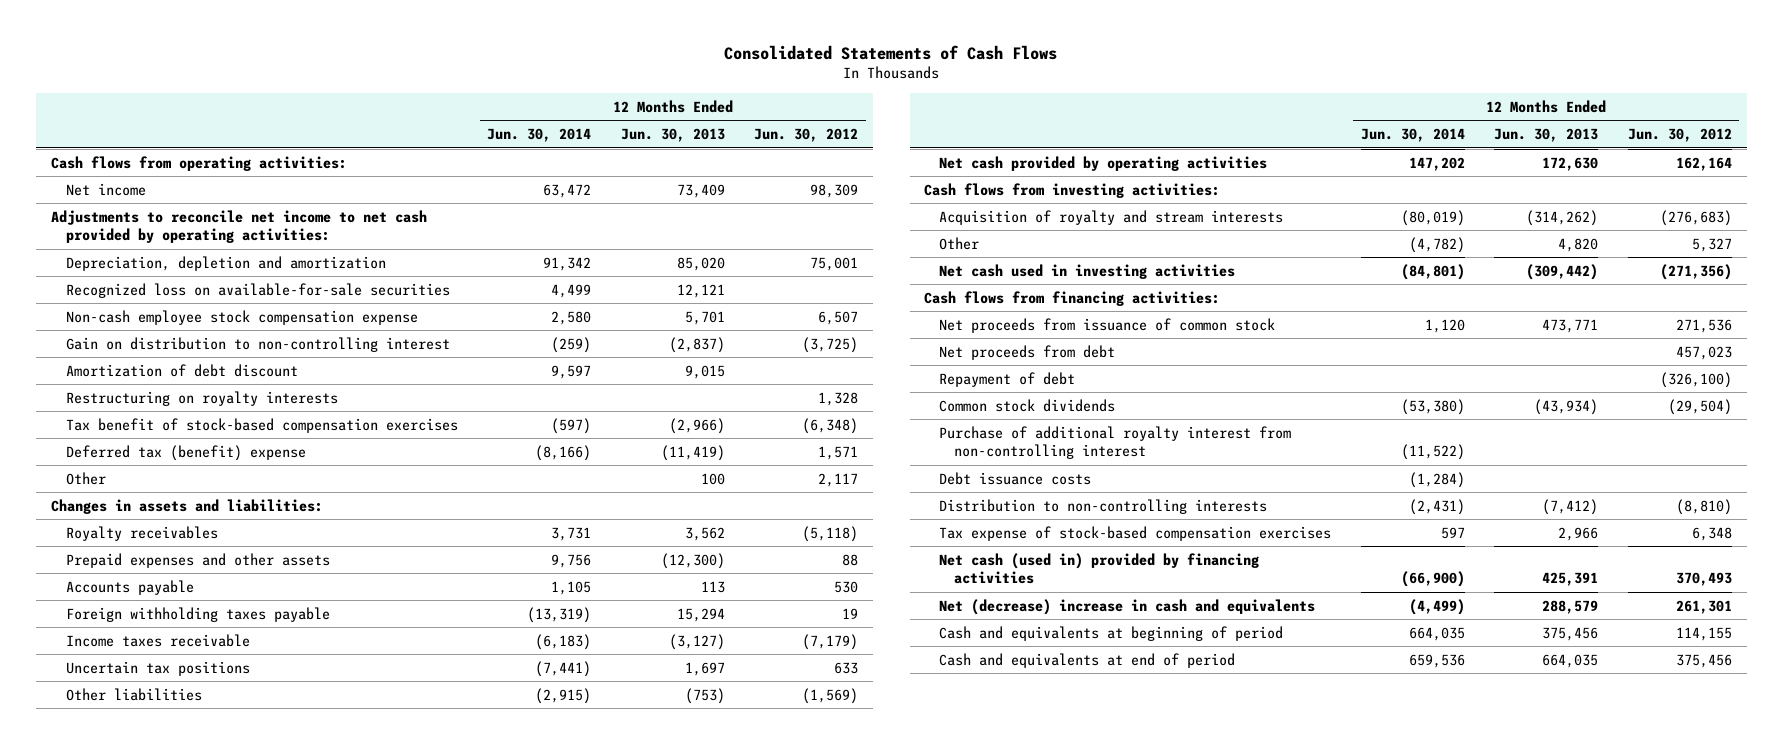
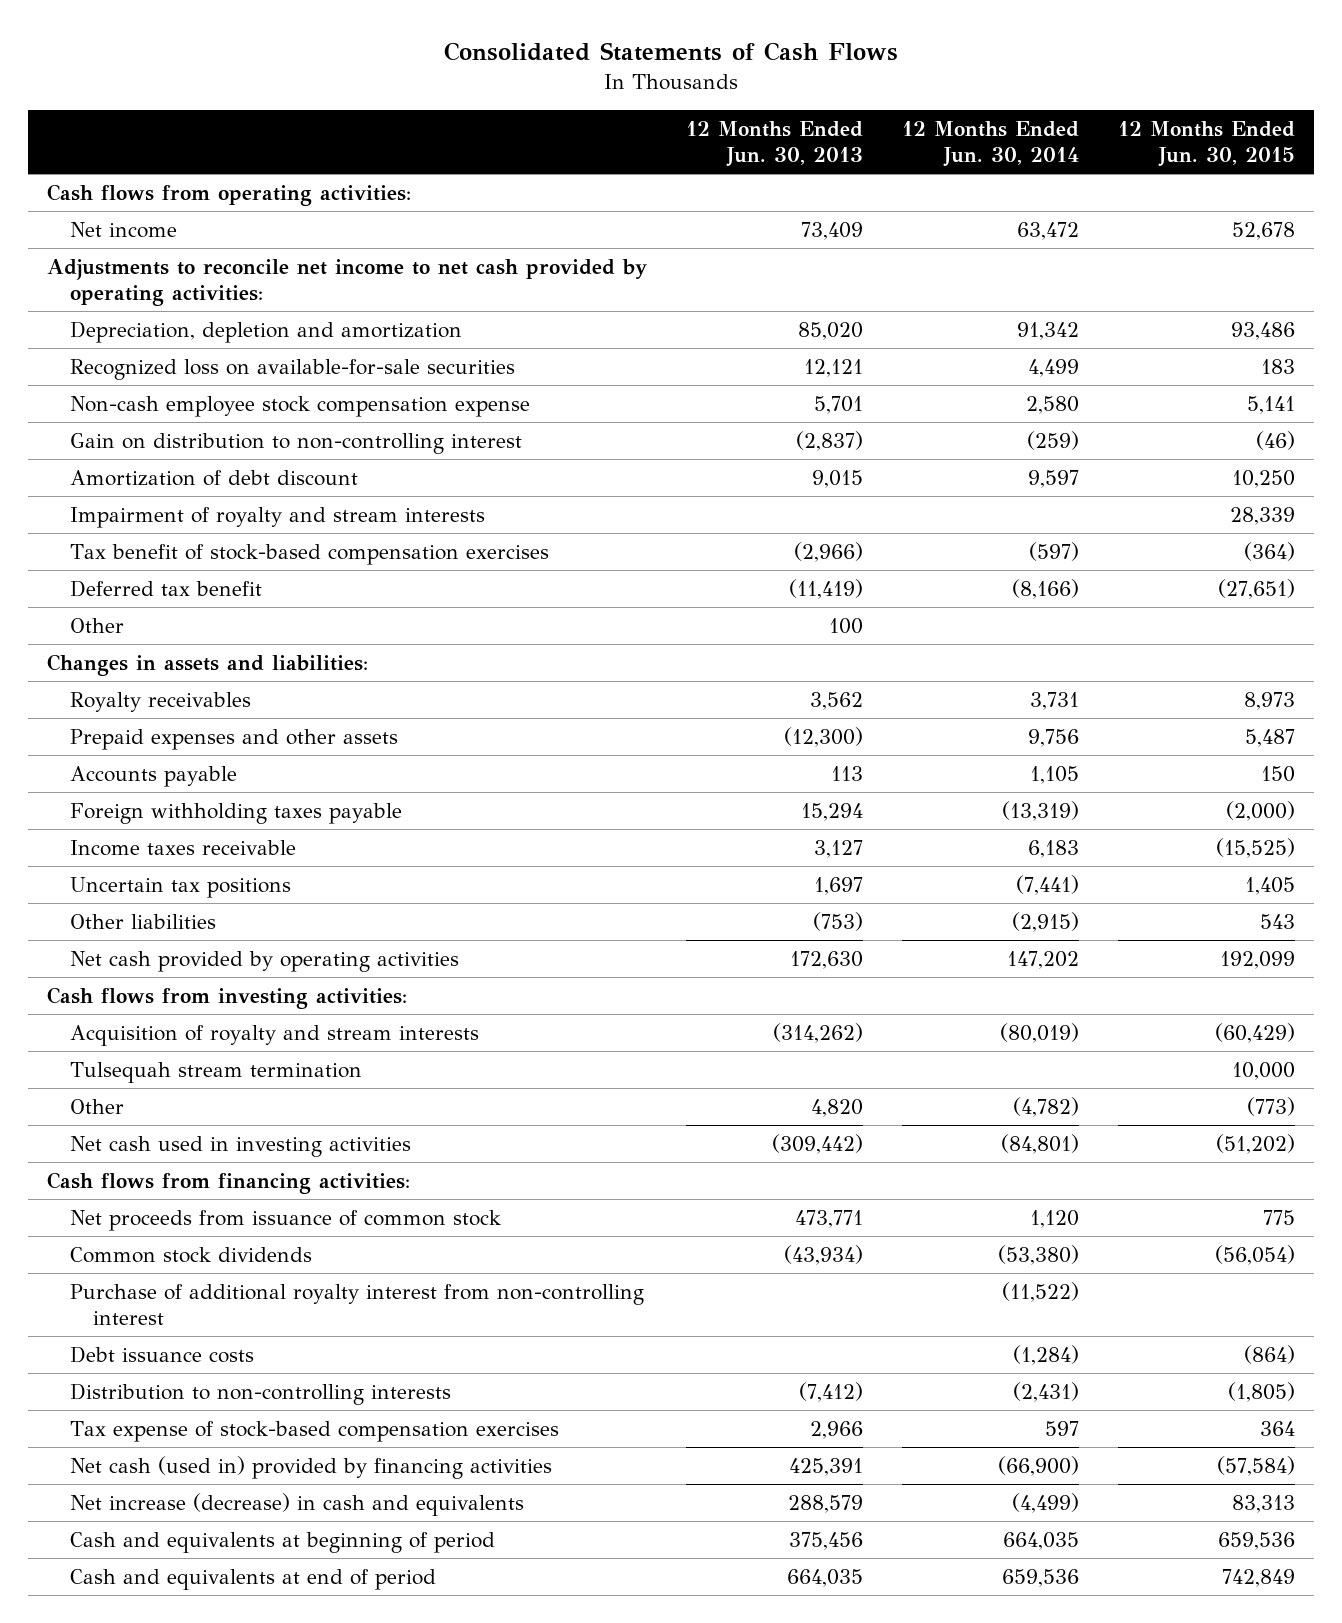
- | 12 Months Ended Jun. 30, 2014 | 12 Months Ended Jun. 30, 2013 | 12 Months Ended Jun. 30, 2012
+ | 12 Months Ended Jun. 30, 2013 | 12 Months Ended Jun. 30, 2014 | 12 Months Ended Jun. 30, 2015
- Restructuring on royalty interests | | | 1,328
+ Impairment of royalty and stream interests | | | 28,339
- Deferred tax (benefit) expense | (8,166) | (11,419) | 1,571
+ Deferred tax benefit | (11,419) | (8,166) | (27,651)
- Income taxes receivable | (6,183) | (3,127) | (7,179)
+ Income taxes receivable | 3,127 | 6,183 | (15,525)
+ Tulsequah stream termination | | | 10,000
- Net proceeds from debt | | | 457,023
- Repayment of debt | | | (326,100)
- Net (decrease) increase in cash and equivalents | (4,499) | 288,579 | 261,301
+ Net increase (decrease) in cash and equivalents | 288,579 | (4,499) | 83,313

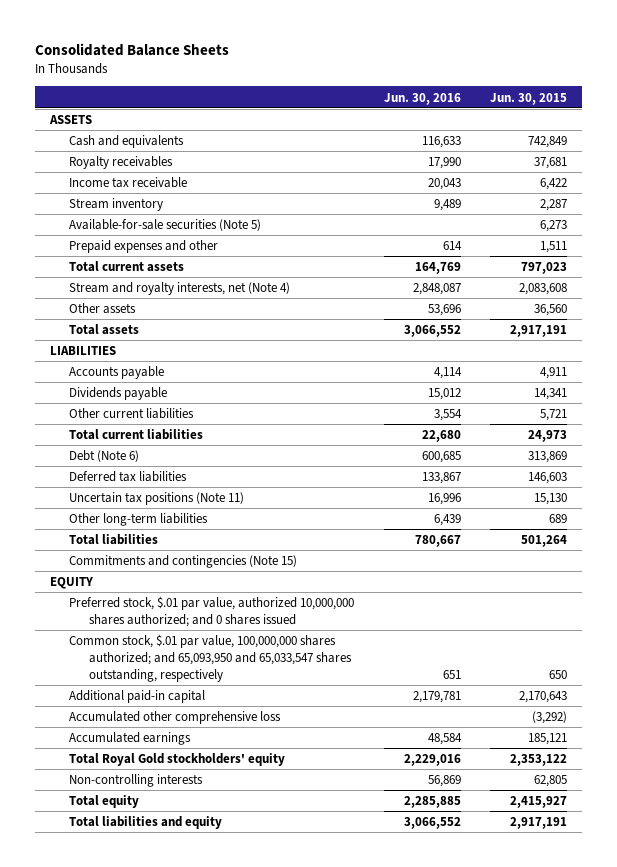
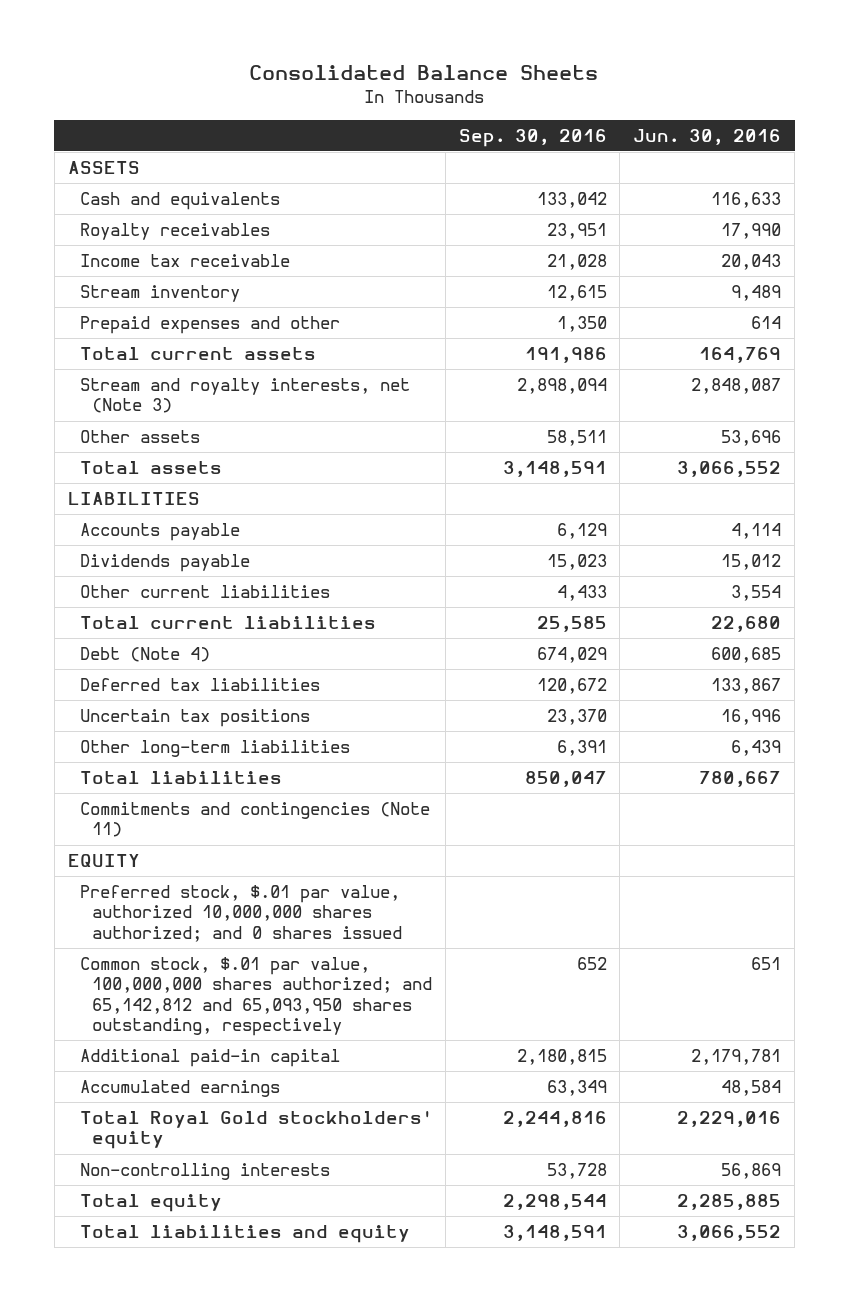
- | Jun. 30, 2016 | Jun. 30, 2015
+ | Sep. 30, 2016 | Jun. 30, 2016
- Available-for-sale securities (Note 5) | | 6,273
- Stream and royalty interests, net (Note 4) | 2,848,087 | 2,083,608
+ Stream and royalty interests, net (Note 3) | 2,898,094 | 2,848,087
- Debt (Note 6) | 600,685 | 313,869
+ Debt (Note 4) | 674,029 | 600,685
- Uncertain tax positions (Note 11) | 16,996 | 15,130
+ Uncertain tax positions | 23,370 | 16,996
- Commitments and contingencies (Note 15)
+ Commitments and contingencies (Note 11)
- Common stock, $.01 par value, 100,000,000 shares authorized; and 65,093,950 and 65,033,547 shares outstanding, respectively | 651 | 650
+ Common stock, $.01 par value, 100,000,000 shares authorized; and 65,142,812 and 65,093,950 shares outstanding, respectively | 652 | 651
- Accumulated other comprehensive loss | | (3,292)

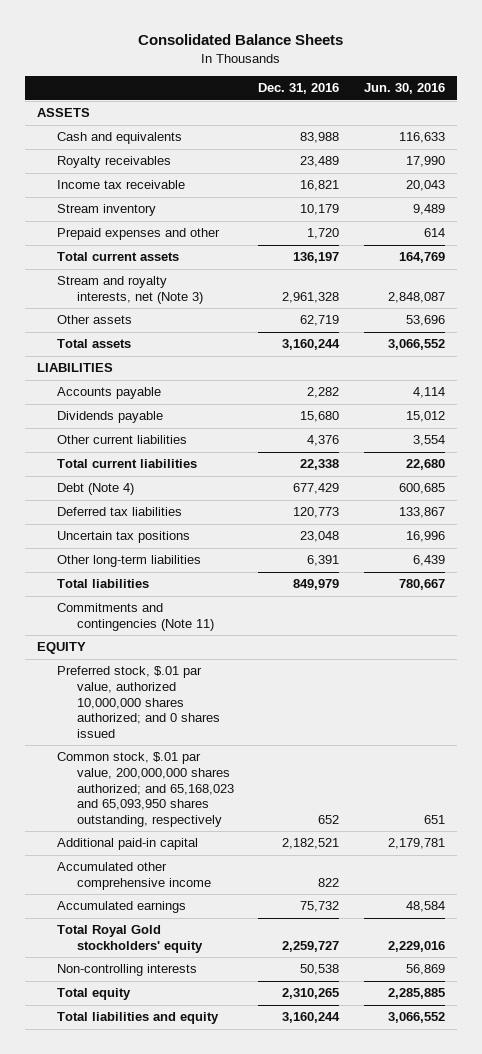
- | Sep. 30, 2016 | Jun. 30, 2016
+ | Dec. 31, 2016 | Jun. 30, 2016
- Common stock, $.01 par value, 100,000,000 shares authorized; and 65,142,812 and 65,093,950 shares outstanding, respectively | 652 | 651
+ Common stock, $.01 par value, 200,000,000 shares authorized; and 65,168,023 and 65,093,950 shares outstanding, respectively | 652 | 651
+ Accumulated other comprehensive income | 822 |

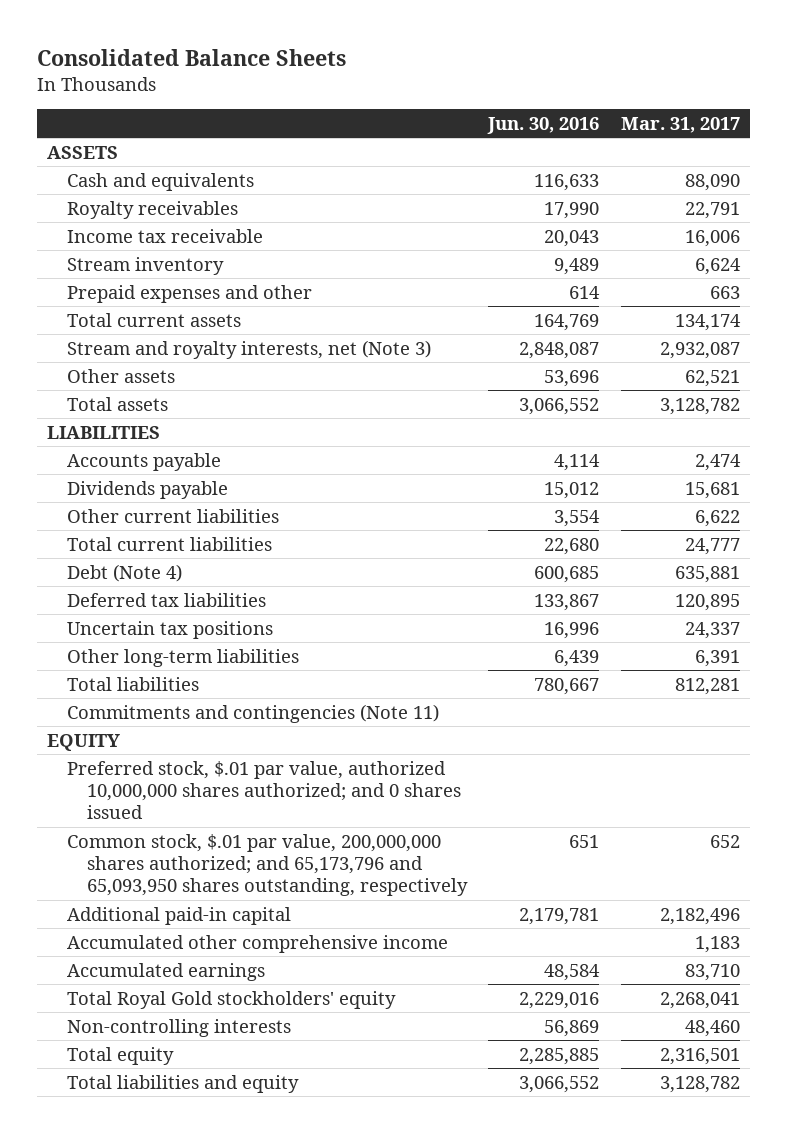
- | Dec. 31, 2016 | Jun. 30, 2016
+ | Jun. 30, 2016 | Mar. 31, 2017
- Common stock, $.01 par value, 200,000,000 shares authorized; and 65,168,023 and 65,093,950 shares outstanding, respectively | 652 | 651
+ Common stock, $.01 par value, 200,000,000 shares authorized; and 65,173,796 and 65,093,950 shares outstanding, respectively | 651 | 652

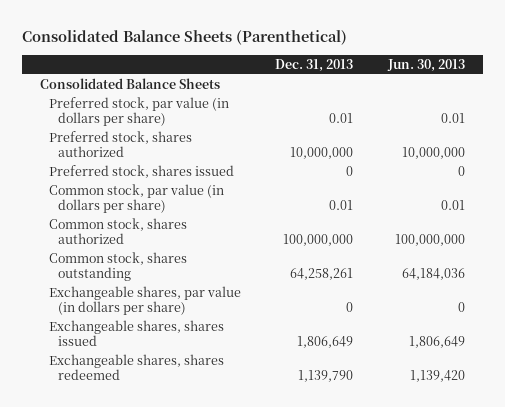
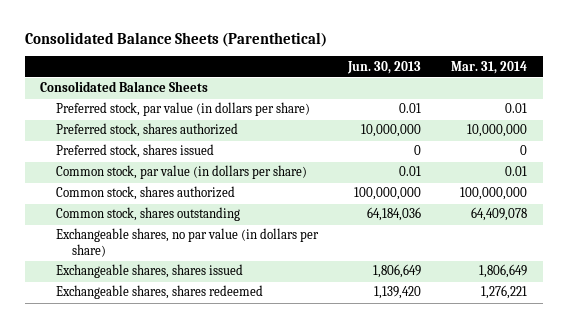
- | Dec. 31, 2013 | Jun. 30, 2013
+ | Jun. 30, 2013 | Mar. 31, 2014
- Exchangeable shares, par value (in dollars per share) | 0 | 0
+ Exchangeable shares, no par value (in dollars per share)

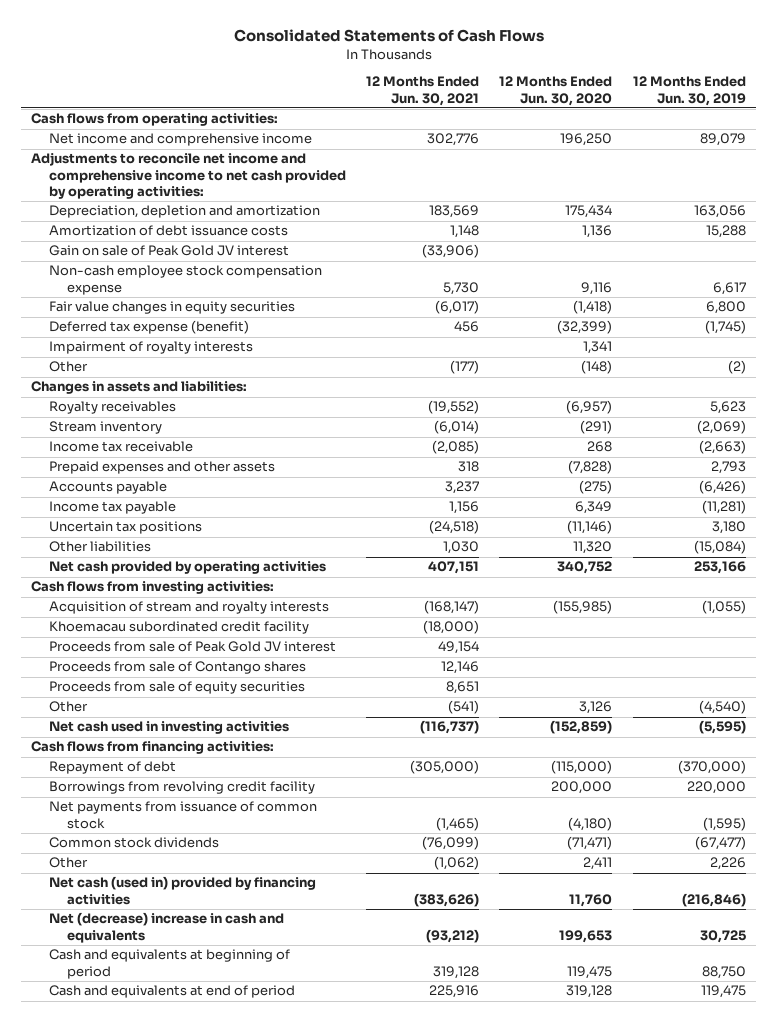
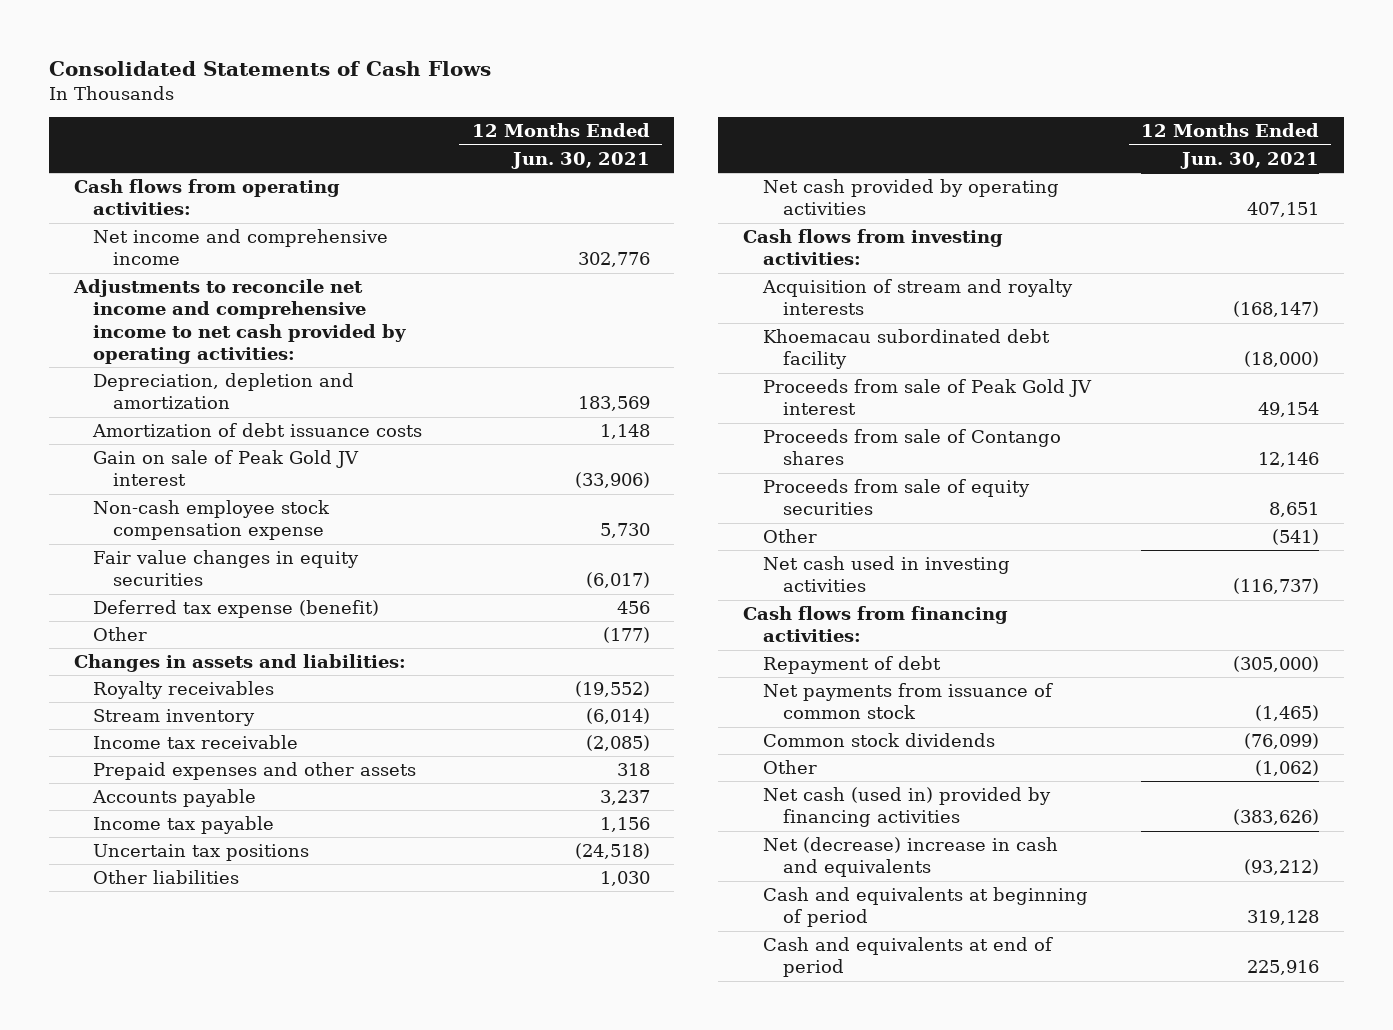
- | 12 Months Ended Jun. 30, 2021 | 12 Months Ended Jun. 30, 2020 | 12 Months Ended Jun. 30, 2019
+ | 12 Months Ended Jun. 30, 2021
- Impairment of royalty interests | | 1,341 |
- Khoemacau subordinated credit facility | (18,000) | |
+ Khoemacau subordinated debt facility | (18,000)
- Borrowings from revolving credit facility | | 200,000 | 220,000

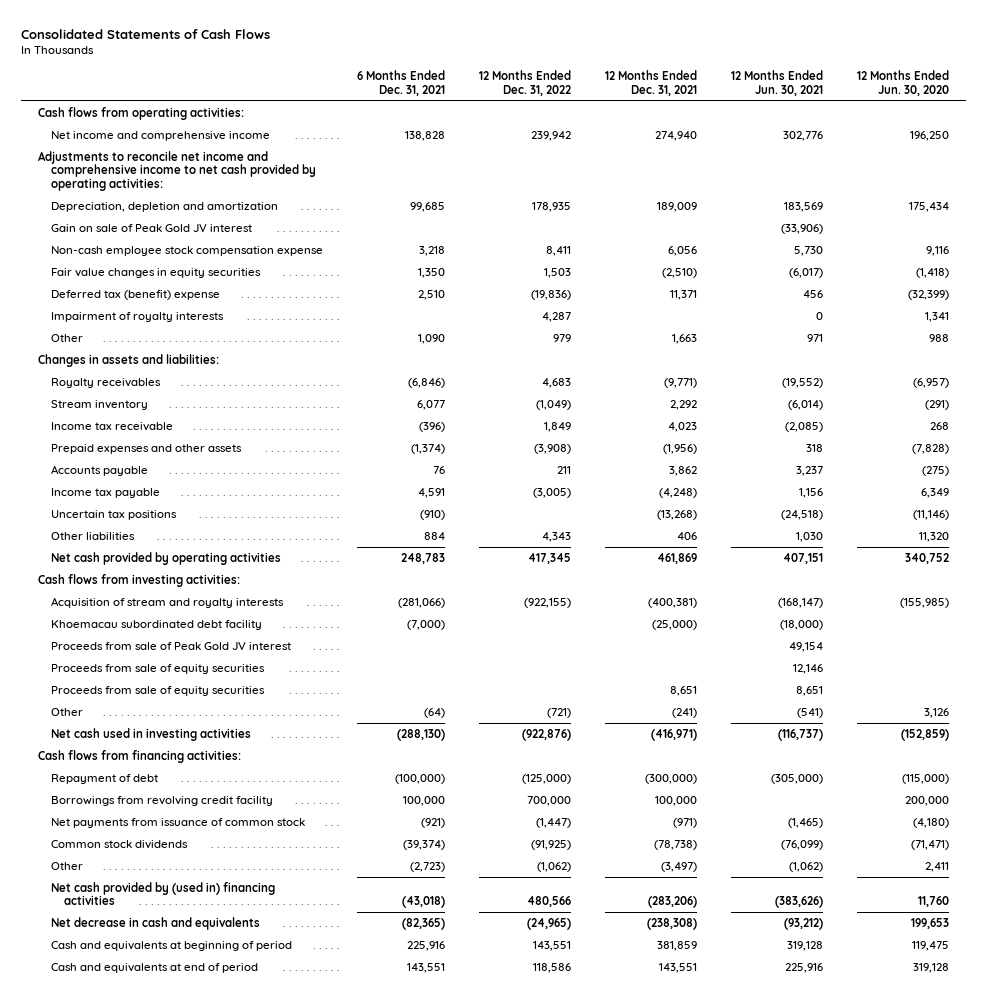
- | 12 Months Ended Jun. 30, 2021
+ | 6 Months Ended Dec. 31, 2021 | 12 Months Ended Dec. 31, 2022 | 12 Months Ended Dec. 31, 2021 | 12 Months Ended Jun. 30, 2021 | 12 Months Ended Jun. 30, 2020
- Amortization of debt issuance costs | 1,148
- Deferred tax expense (benefit) | 456
- Other | (177)
+ Deferred tax (benefit) expense | 2,510 | (19,836) | 11,371 | 456 | (32,399)
+ Impairment of royalty interests | | 4,287 | | 0 | 1,341
+ Other | 1,090 | 979 | 1,663 | 971 | 988
- Proceeds from sale of Contango shares | 12,146
+ Proceeds from sale of equity securities | | | | 12,146 |
+ Borrowings from revolving credit facility | 100,000 | 700,000 | 100,000 | | 200,000
- Net cash (used in) provided by financing activities | (383,626)
- Net (decrease) increase in cash and equivalents | (93,212)
+ Net cash provided by (used in) financing activities | (43,018) | 480,566 | (283,206) | (383,626) | 11,760
+ Net decrease in cash and equivalents | (82,365) | (24,965) | (238,308) | (93,212) | 199,653

